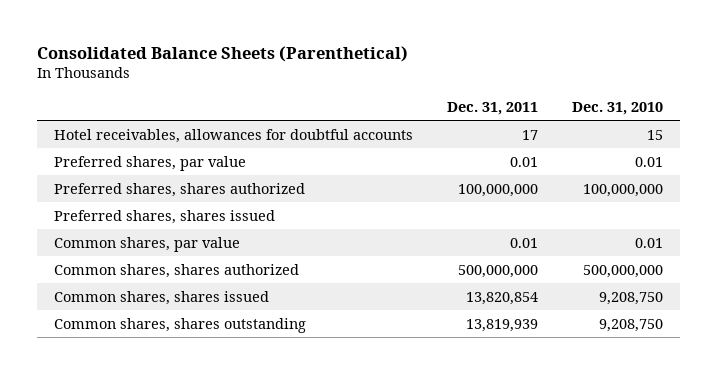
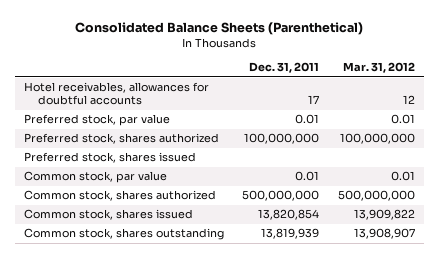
- | Dec. 31, 2011 | Dec. 31, 2010
+ | Dec. 31, 2011 | Mar. 31, 2012
- Preferred shares, par value | 0.01 | 0.01
- Preferred shares, shares authorized | 100,000,000 | 100,000,000
- Preferred shares, shares issued
- Common shares, par value | 0.01 | 0.01
- Common shares, shares authorized | 500,000,000 | 500,000,000
- Common shares, shares issued | 13,820,854 | 9,208,750
- Common shares, shares outstanding | 13,819,939 | 9,208,750
+ Preferred stock, par value | 0.01 | 0.01
+ Preferred stock, shares authorized | 100,000,000 | 100,000,000
+ Preferred stock, shares issued
+ Common stock, par value | 0.01 | 0.01
+ Common stock, shares authorized | 500,000,000 | 500,000,000
+ Common stock, shares issued | 13,820,854 | 13,909,822
+ Common stock, shares outstanding | 13,819,939 | 13,908,907

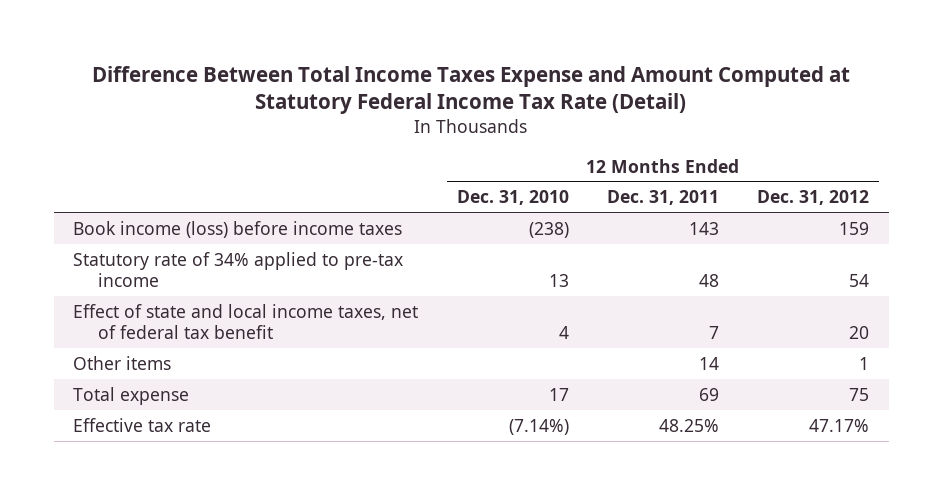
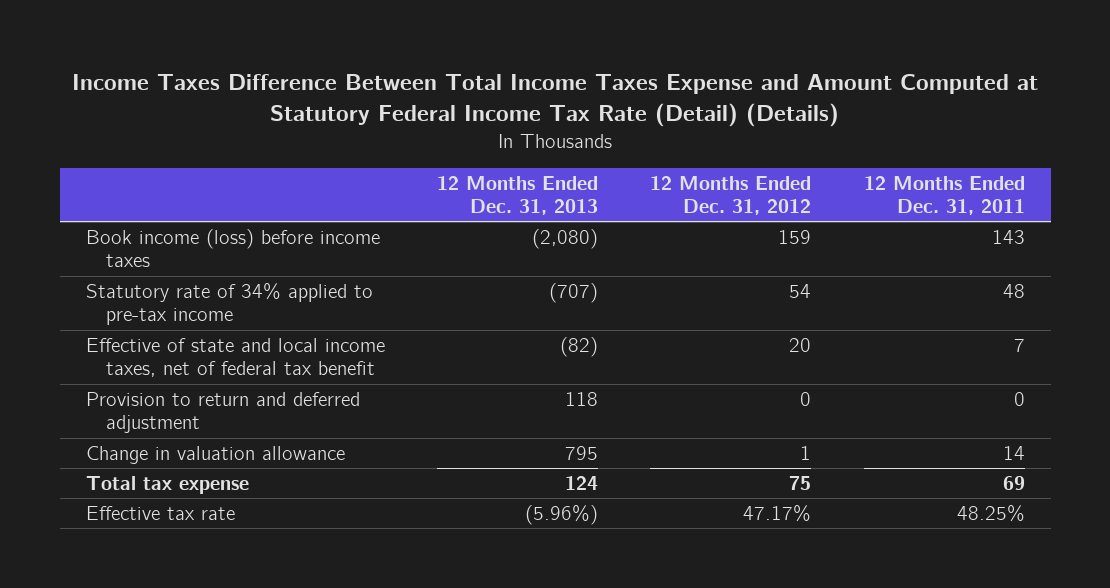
- Difference Between Total Income Taxes Expense and Amount Computed at Statutory Federal Income Tax Rate (Detail)
+ Income Taxes Difference Between Total Income Taxes Expense and Amount Computed at Statutory Federal Income Tax Rate (Detail) (Details)
- | 12 Months Ended Dec. 31, 2010 | 12 Months Ended Dec. 31, 2011 | 12 Months Ended Dec. 31, 2012
+ | 12 Months Ended Dec. 31, 2013 | 12 Months Ended Dec. 31, 2012 | 12 Months Ended Dec. 31, 2011
- Effect of state and local income taxes, net of federal tax benefit | 4 | 7 | 20
- Other items | | 14 | 1
- Total expense | 17 | 69 | 75
+ Effective of state and local income taxes, net of federal tax benefit | (82) | 20 | 7
+ Provision to return and deferred adjustment | 118 | 0 | 0
+ Change in valuation allowance | 795 | 1 | 14
+ Total tax expense | 124 | 75 | 69

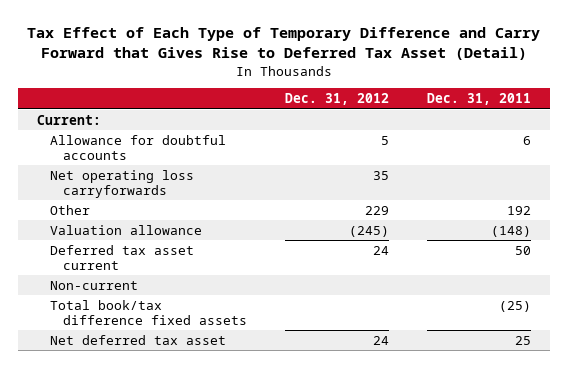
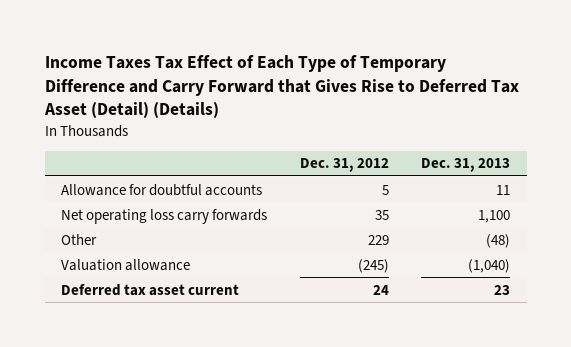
- Tax Effect of Each Type of Temporary Difference and Carry Forward that Gives Rise to Deferred Tax Asset (Detail)
+ Income Taxes Tax Effect of Each Type of Temporary Difference and Carry Forward that Gives Rise to Deferred Tax Asset (Detail) (Details)
- | Dec. 31, 2012 | Dec. 31, 2011
+ | Dec. 31, 2012 | Dec. 31, 2013
- Current:
- Net operating loss carryforwards | 35 |
+ Net operating loss carry forwards | 35 | 1,100
- Non-current
- Total book/tax difference fixed assets | | (25)
- Net deferred tax asset | 24 | 25

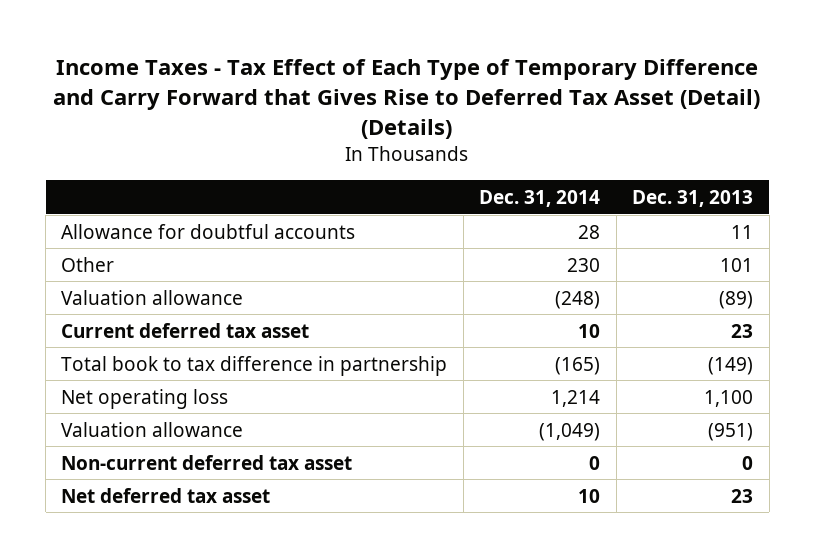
- Income Taxes Tax Effect of Each Type of Temporary Difference and Carry Forward that Gives Rise to Deferred Tax Asset (Detail) (Details)
+ Income Taxes - Tax Effect of Each Type of Temporary Difference and Carry Forward that Gives Rise to Deferred Tax Asset (Detail) (Details)
- | Dec. 31, 2012 | Dec. 31, 2013
+ | Dec. 31, 2014 | Dec. 31, 2013
- Net operating loss carry forwards | 35 | 1,100
- Other | 229 | (48)
- Valuation allowance | (245) | (1,040)
- Deferred tax asset current | 24 | 23
+ Other | 230 | 101
+ Valuation allowance | (248) | (89)
+ Current deferred tax asset | 10 | 23
+ Total book to tax difference in partnership | (165) | (149)
+ Net operating loss | 1,214 | 1,100
+ Valuation allowance | (1,049) | (951)
+ Non-current deferred tax asset | 0 | 0
+ Net deferred tax asset | 10 | 23

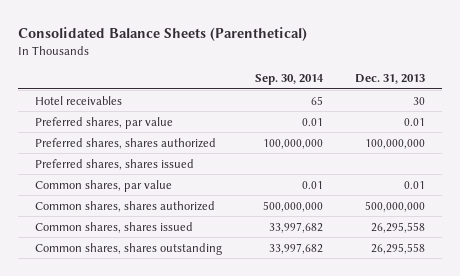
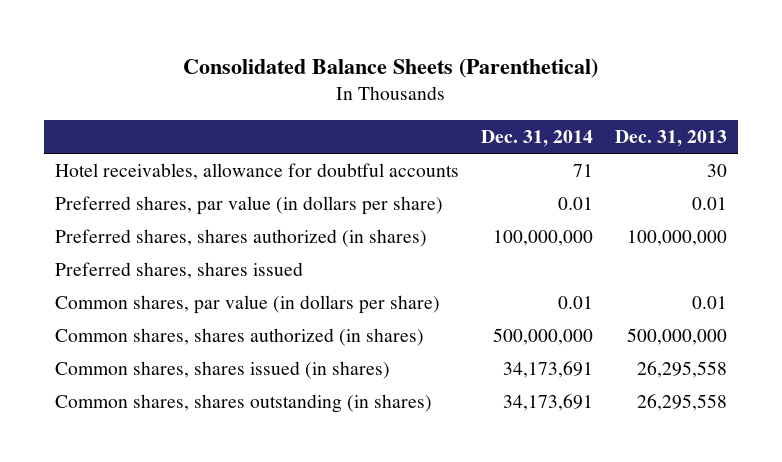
- | Sep. 30, 2014 | Dec. 31, 2013
+ | Dec. 31, 2014 | Dec. 31, 2013
- Hotel receivables | 65 | 30
- Preferred shares, par value | 0.01 | 0.01
- Preferred shares, shares authorized | 100,000,000 | 100,000,000
+ Hotel receivables, allowance for doubtful accounts | 71 | 30
+ Preferred shares, par value (in dollars per share) | 0.01 | 0.01
+ Preferred shares, shares authorized (in shares) | 100,000,000 | 100,000,000
- Common shares, par value | 0.01 | 0.01
- Common shares, shares authorized | 500,000,000 | 500,000,000
- Common shares, shares issued | 33,997,682 | 26,295,558
- Common shares, shares outstanding | 33,997,682 | 26,295,558
+ Common shares, par value (in dollars per share) | 0.01 | 0.01
+ Common shares, shares authorized (in shares) | 500,000,000 | 500,000,000
+ Common shares, shares issued (in shares) | 34,173,691 | 26,295,558
+ Common shares, shares outstanding (in shares) | 34,173,691 | 26,295,558

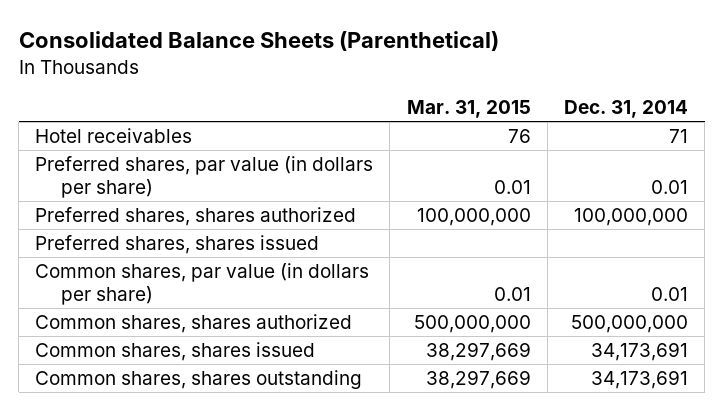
- | Dec. 31, 2014 | Dec. 31, 2013
+ | Mar. 31, 2015 | Dec. 31, 2014
- Hotel receivables, allowance for doubtful accounts | 71 | 30
+ Hotel receivables | 76 | 71
- Preferred shares, shares authorized (in shares) | 100,000,000 | 100,000,000
+ Preferred shares, shares authorized | 100,000,000 | 100,000,000
- Common shares, shares authorized (in shares) | 500,000,000 | 500,000,000
- Common shares, shares issued (in shares) | 34,173,691 | 26,295,558
- Common shares, shares outstanding (in shares) | 34,173,691 | 26,295,558
+ Common shares, shares authorized | 500,000,000 | 500,000,000
+ Common shares, shares issued | 38,297,669 | 34,173,691
+ Common shares, shares outstanding | 38,297,669 | 34,173,691

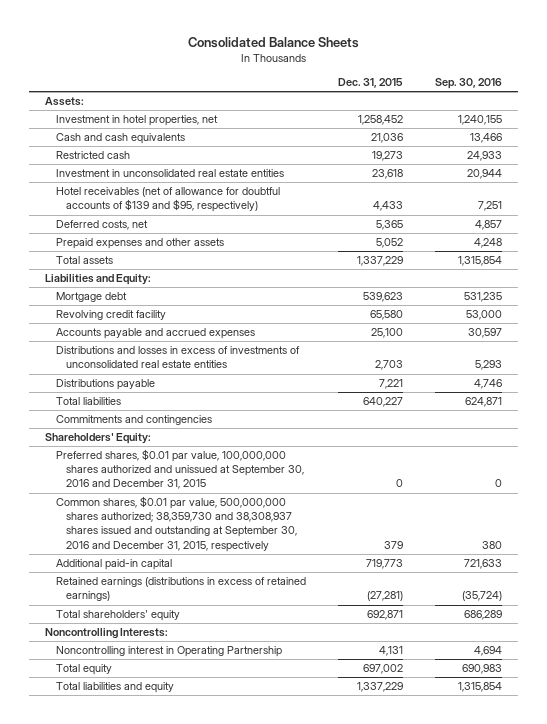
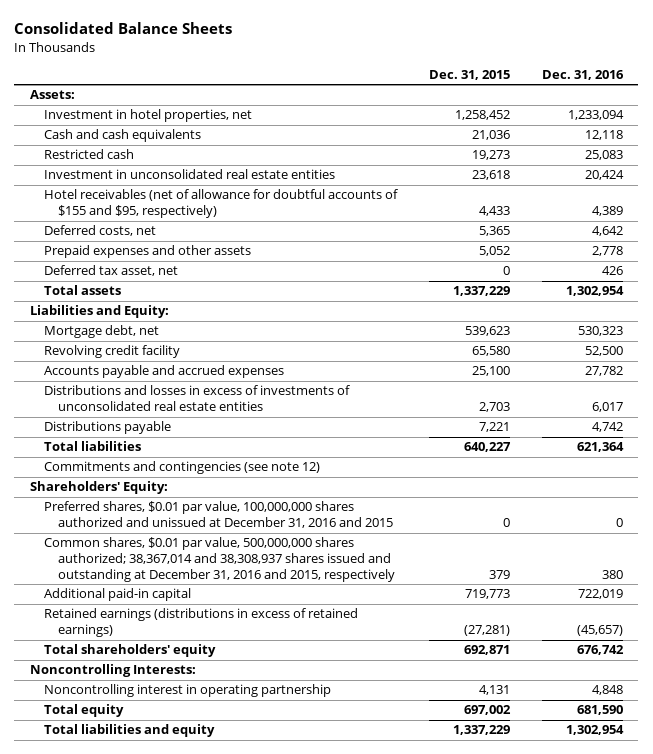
- | Dec. 31, 2015 | Sep. 30, 2016
+ | Dec. 31, 2015 | Dec. 31, 2016
- Hotel receivables (net of allowance for doubtful accounts of $139 and $95, respectively) | 4,433 | 7,251
+ Hotel receivables (net of allowance for doubtful accounts of $155 and $95, respectively) | 4,433 | 4,389
+ Deferred tax asset, net | 0 | 426
- Mortgage debt | 539,623 | 531,235
+ Mortgage debt, net | 539,623 | 530,323
- Commitments and contingencies
+ Commitments and contingencies (see note 12)
- Preferred shares, $0.01 par value, 100,000,000 shares authorized and unissued at September 30, 2016 and December 31, 2015 | 0 | 0
- Common shares, $0.01 par value, 500,000,000 shares authorized; 38,359,730 and 38,308,937 shares issued and outstanding at September 30, 2016 and December 31, 2015, respectively | 379 | 380
+ Preferred shares, $0.01 par value, 100,000,000 shares authorized and unissued at December 31, 2016 and 2015 | 0 | 0
+ Common shares, $0.01 par value, 500,000,000 shares authorized; 38,367,014 and 38,308,937 shares issued and outstanding at December 31, 2016 and 2015, respectively | 379 | 380
- Noncontrolling interest in Operating Partnership | 4,131 | 4,694
+ Noncontrolling interest in operating partnership | 4,131 | 4,848

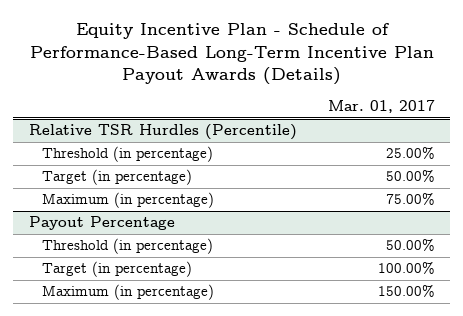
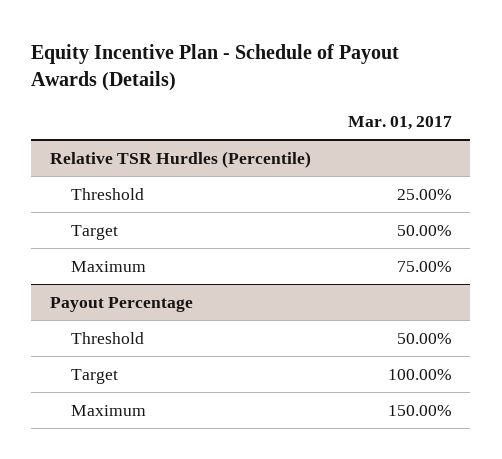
- Equity Incentive Plan - Schedule of Performance-Based Long-Term Incentive Plan Payout Awards (Details)
+ Equity Incentive Plan - Schedule of Payout Awards (Details)
@ Relative TSR Hurdles (Percentile)
- Threshold (in percentage) | 25.00%
- Target (in percentage) | 50.00%
- Maximum (in percentage) | 75.00%
+ Threshold | 25.00%
+ Target | 50.00%
+ Maximum | 75.00%
@ Payout Percentage
- Threshold (in percentage) | 50.00%
- Target (in percentage) | 100.00%
- Maximum (in percentage) | 150.00%
+ Threshold | 50.00%
+ Target | 100.00%
+ Maximum | 150.00%

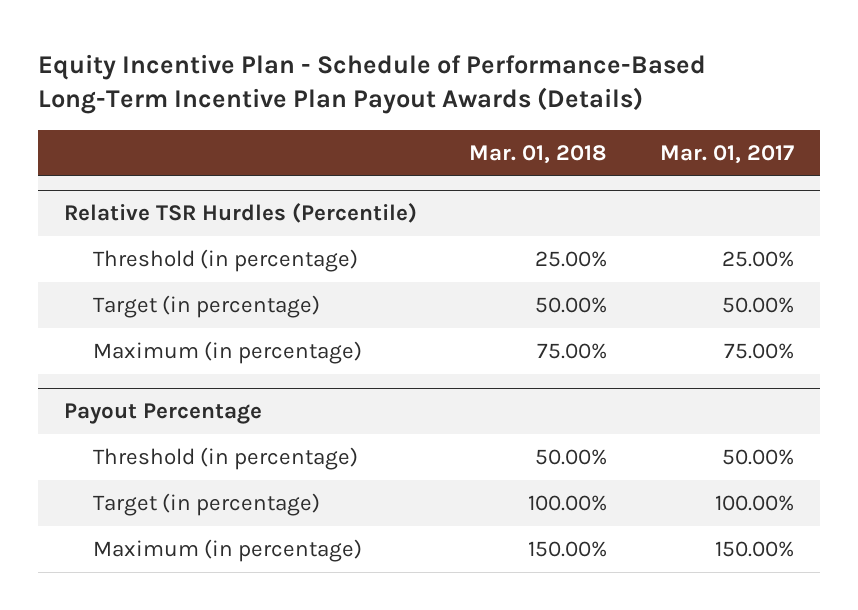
- Equity Incentive Plan - Schedule of Payout Awards (Details)
+ Equity Incentive Plan - Schedule of Performance-Based Long-Term Incentive Plan Payout Awards (Details)
- | Mar. 01, 2017
+ | Mar. 01, 2018 | Mar. 01, 2017
@ Relative TSR Hurdles (Percentile)
- Threshold | 25.00%
- Target | 50.00%
- Maximum | 75.00%
+ Threshold (in percentage) | 25.00% | 25.00%
+ Target (in percentage) | 50.00% | 50.00%
+ Maximum (in percentage) | 75.00% | 75.00%
@ Payout Percentage
- Threshold | 50.00%
- Target | 100.00%
- Maximum | 150.00%
+ Threshold (in percentage) | 50.00% | 50.00%
+ Target (in percentage) | 100.00% | 100.00%
+ Maximum (in percentage) | 150.00% | 150.00%

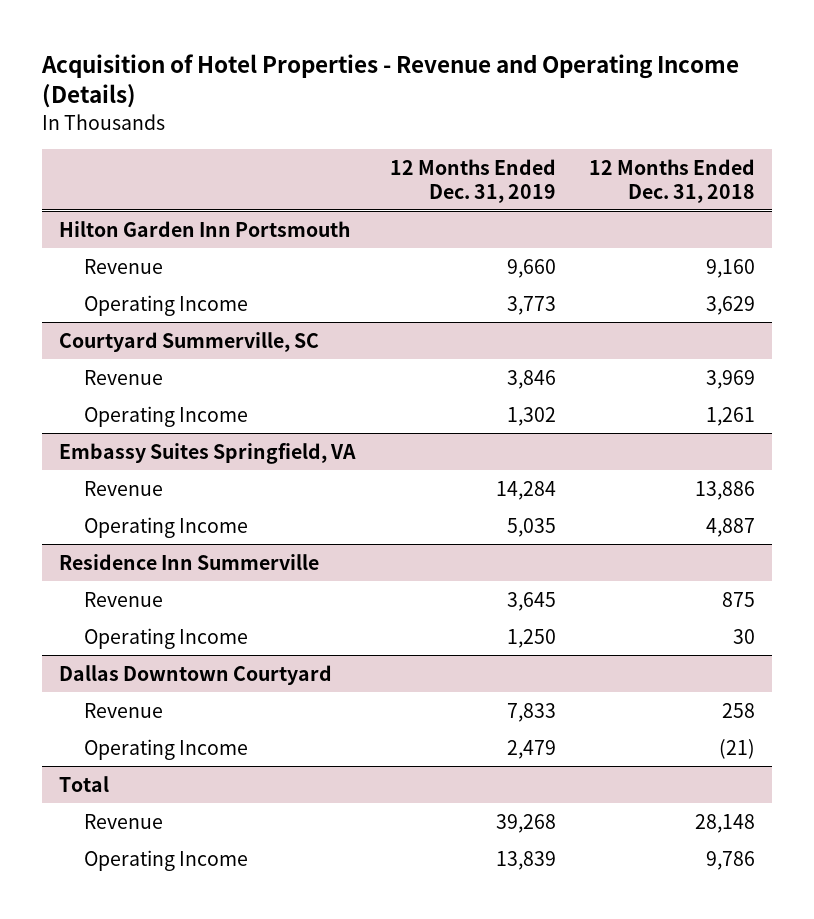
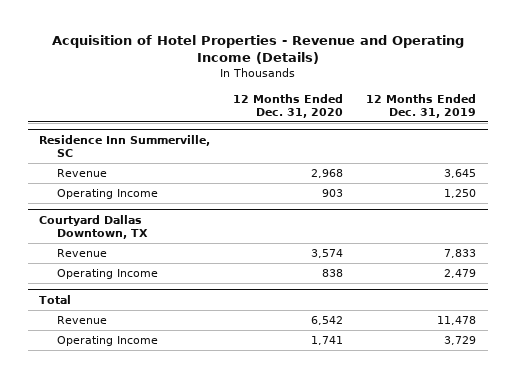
- | 12 Months Ended Dec. 31, 2019 | 12 Months Ended Dec. 31, 2018
+ | 12 Months Ended Dec. 31, 2020 | 12 Months Ended Dec. 31, 2019
- Hilton Garden Inn Portsmouth
- Revenue | 9,660 | 9,160
- Operating Income | 3,773 | 3,629
- Courtyard Summerville, SC
- Revenue | 3,846 | 3,969
- Operating Income | 1,302 | 1,261
- Embassy Suites Springfield, VA
- Revenue | 14,284 | 13,886
- Operating Income | 5,035 | 4,887
- Residence Inn Summerville
+ Residence Inn Summerville, SC
- Dallas Downtown Courtyard
+ Courtyard Dallas Downtown, TX
@ Total
- Revenue | 39,268 | 28,148
- Operating Income | 13,839 | 9,786
+ Revenue | 6,542 | 11,478
+ Operating Income | 1,741 | 3,729

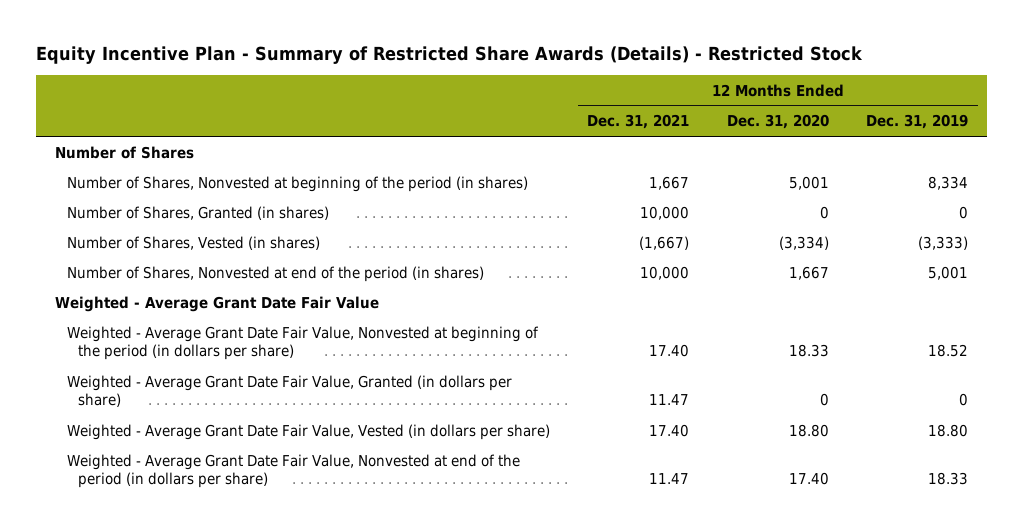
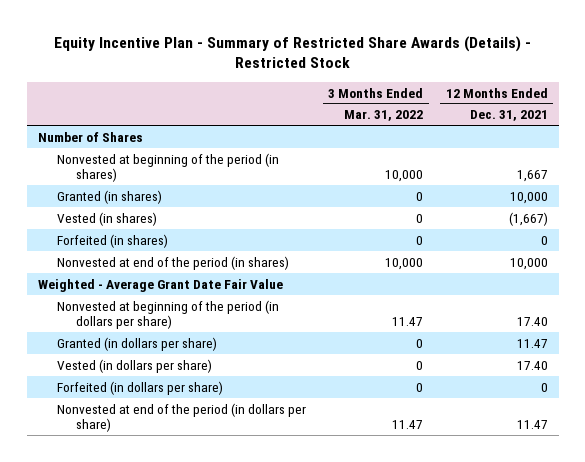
- | 12 Months Ended Dec. 31, 2021 | 12 Months Ended Dec. 31, 2020 | 12 Months Ended Dec. 31, 2019
+ | 3 Months Ended Mar. 31, 2022 | 12 Months Ended Dec. 31, 2021
- Number of Shares, Nonvested at beginning of the period (in shares) | 1,667 | 5,001 | 8,334
- Number of Shares, Granted (in shares) | 10,000 | 0 | 0
- Number of Shares, Vested (in shares) | (1,667) | (3,334) | (3,333)
- Number of Shares, Nonvested at end of the period (in shares) | 10,000 | 1,667 | 5,001
+ Nonvested at beginning of the period (in shares) | 10,000 | 1,667
+ Granted (in shares) | 0 | 10,000
+ Vested (in shares) | 0 | (1,667)
+ Forfeited (in shares) | 0 | 0
+ Nonvested at end of the period (in shares) | 10,000 | 10,000
- Weighted - Average Grant Date Fair Value, Nonvested at beginning of the period (in dollars per share) | 17.40 | 18.33 | 18.52
- Weighted - Average Grant Date Fair Value, Granted (in dollars per share) | 11.47 | 0 | 0
- Weighted - Average Grant Date Fair Value, Vested (in dollars per share) | 17.40 | 18.80 | 18.80
- Weighted - Average Grant Date Fair Value, Nonvested at end of the period (in dollars per share) | 11.47 | 17.40 | 18.33
+ Nonvested at beginning of the period (in dollars per share) | 11.47 | 17.40
+ Granted (in dollars per share) | 0 | 11.47
+ Vested (in dollars per share) | 0 | 17.40
+ Forfeited (in dollars per share) | 0 | 0
+ Nonvested at end of the period (in dollars per share) | 11.47 | 11.47

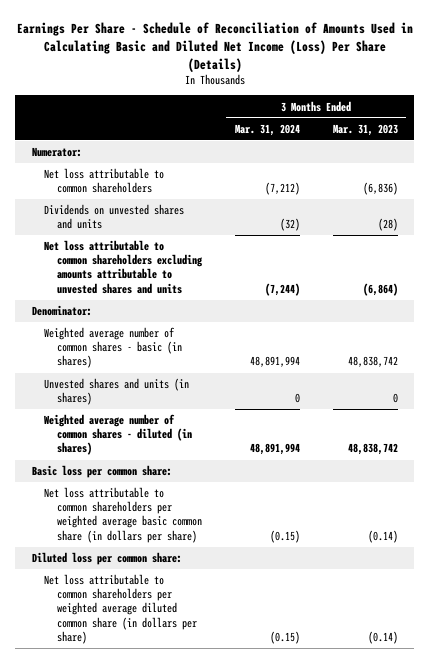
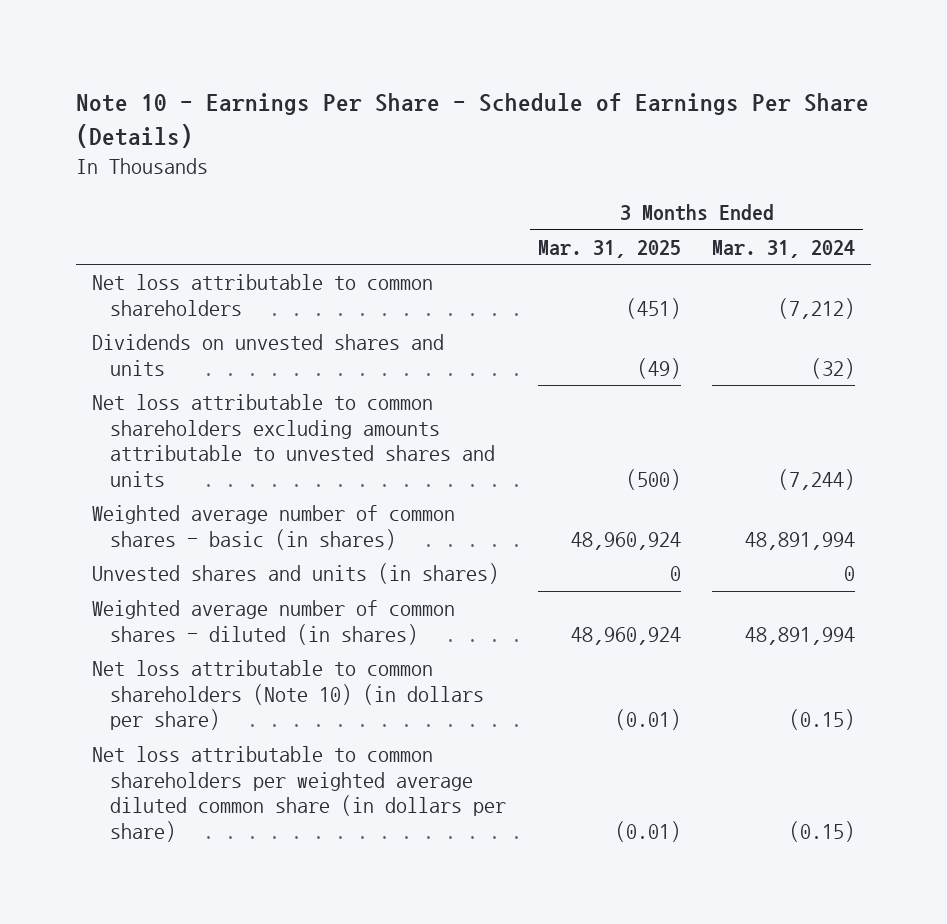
- Earnings Per Share - Schedule of Reconciliation of Amounts Used in Calculating Basic and Diluted Net Income (Loss) Per Share (Details)
+ Note 10 - Earnings Per Share - Schedule of Earnings Per Share (Details)
- | 3 Months Ended Mar. 31, 2024 | 3 Months Ended Mar. 31, 2023
+ | 3 Months Ended Mar. 31, 2025 | 3 Months Ended Mar. 31, 2024
- Numerator:
- Denominator:
- Basic loss per common share:
- Net loss attributable to common shareholders per weighted average basic common share (in dollars per share) | (0.15) | (0.14)
- Diluted loss per common share:
+ Net loss attributable to common shareholders (Note 10) (in dollars per share) | (0.01) | (0.15)

